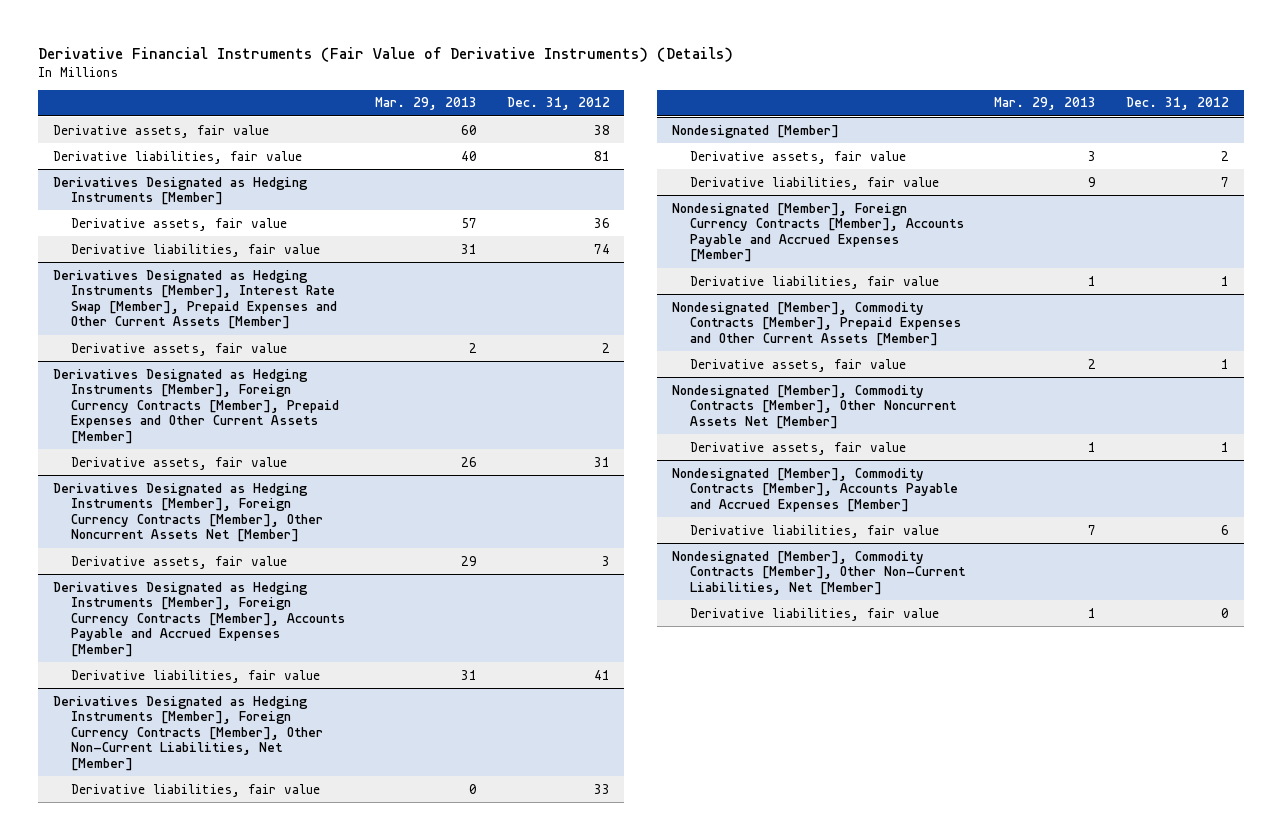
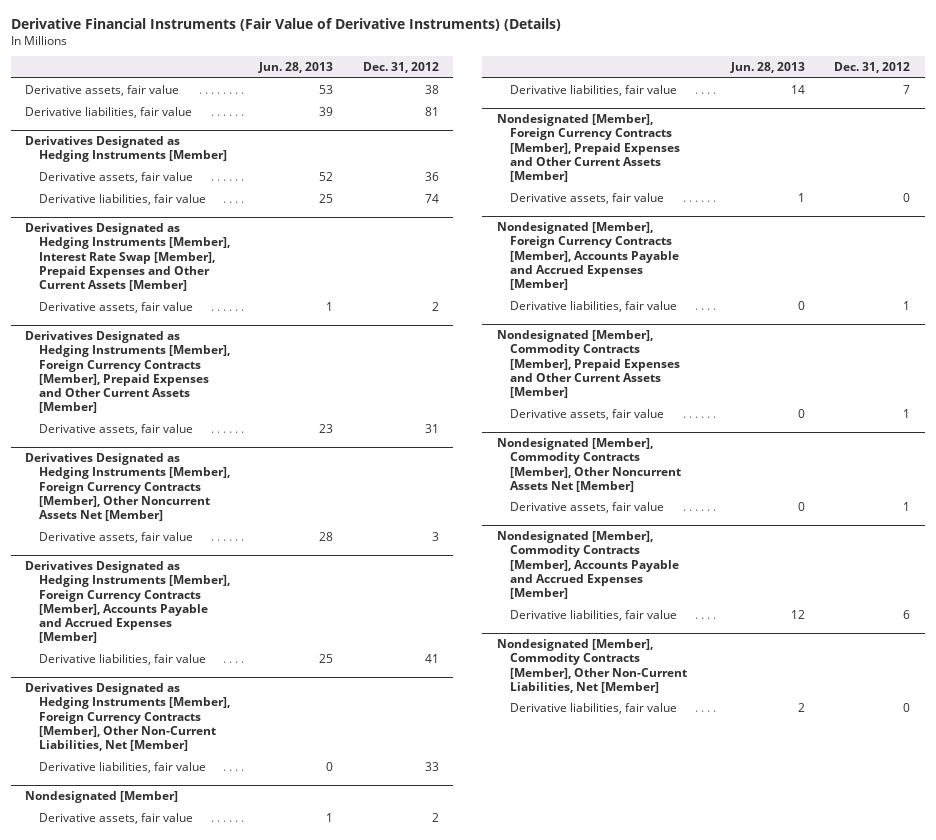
- | Mar. 29, 2013 | Dec. 31, 2012
+ | Jun. 28, 2013 | Dec. 31, 2012
+ Nondesignated [Member], Foreign Currency Contracts [Member], Prepaid Expenses and Other Current Assets [Member]
+ Derivative assets, fair value | 1 | 0

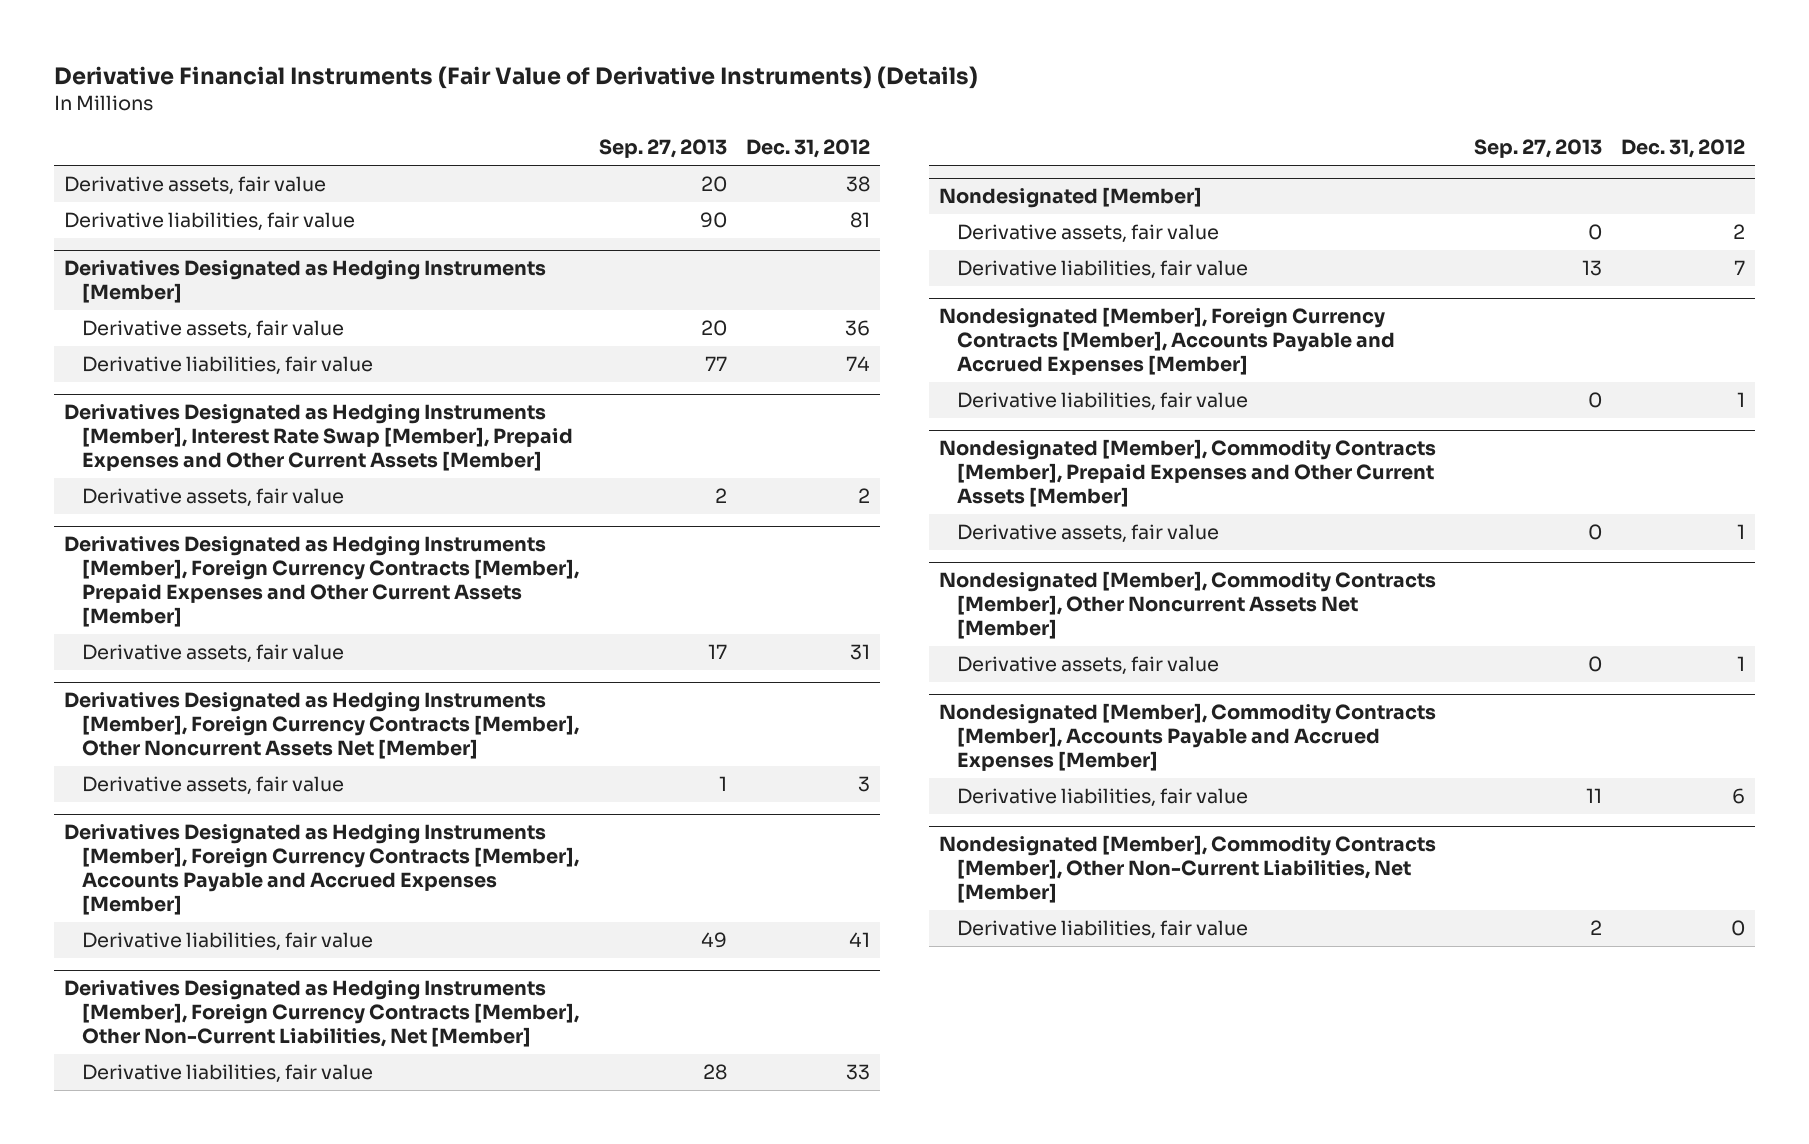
- | Jun. 28, 2013 | Dec. 31, 2012
+ | Sep. 27, 2013 | Dec. 31, 2012
- Nondesignated [Member], Foreign Currency Contracts [Member], Prepaid Expenses and Other Current Assets [Member]
- Derivative assets, fair value | 1 | 0

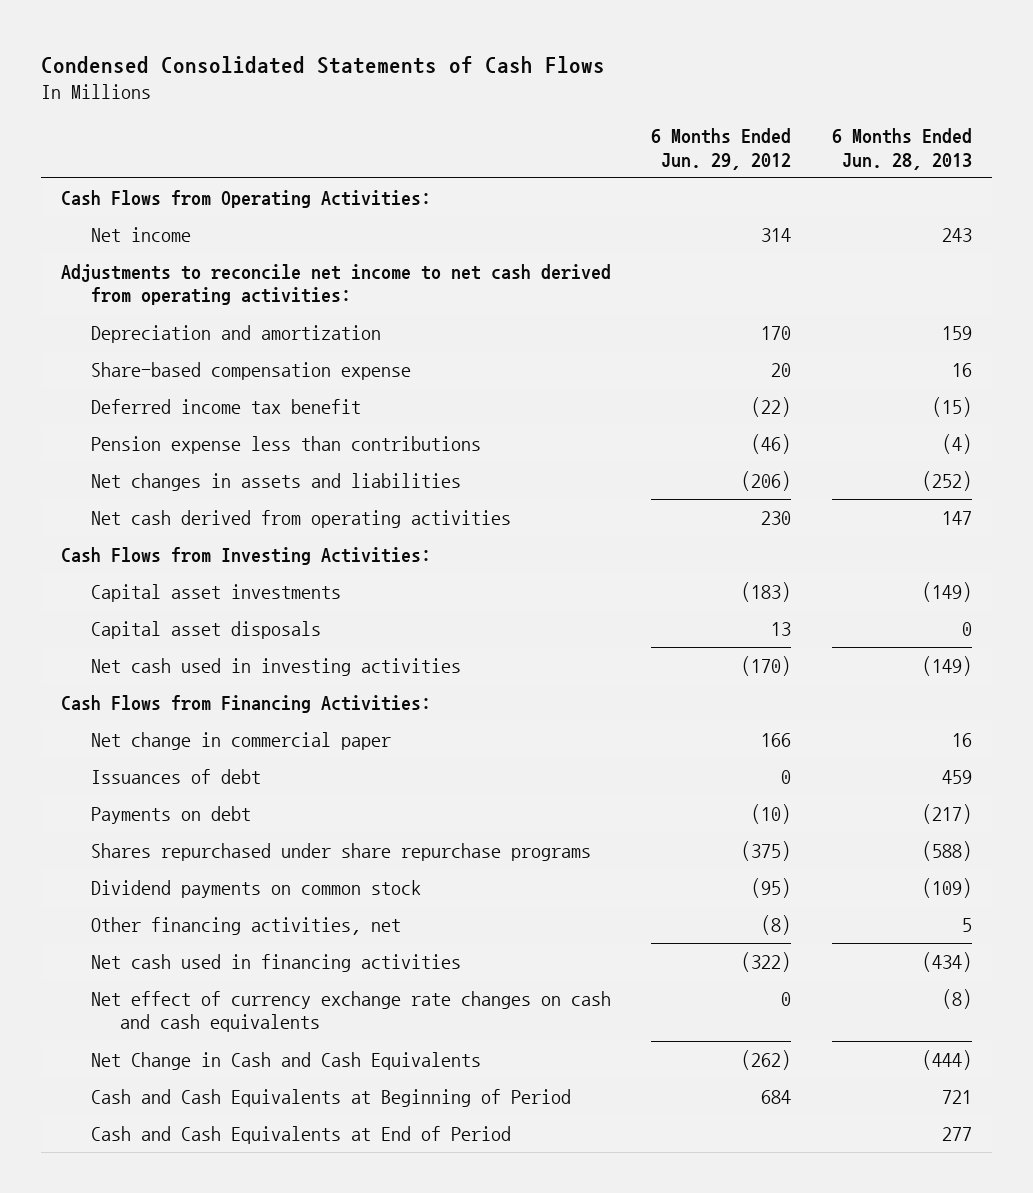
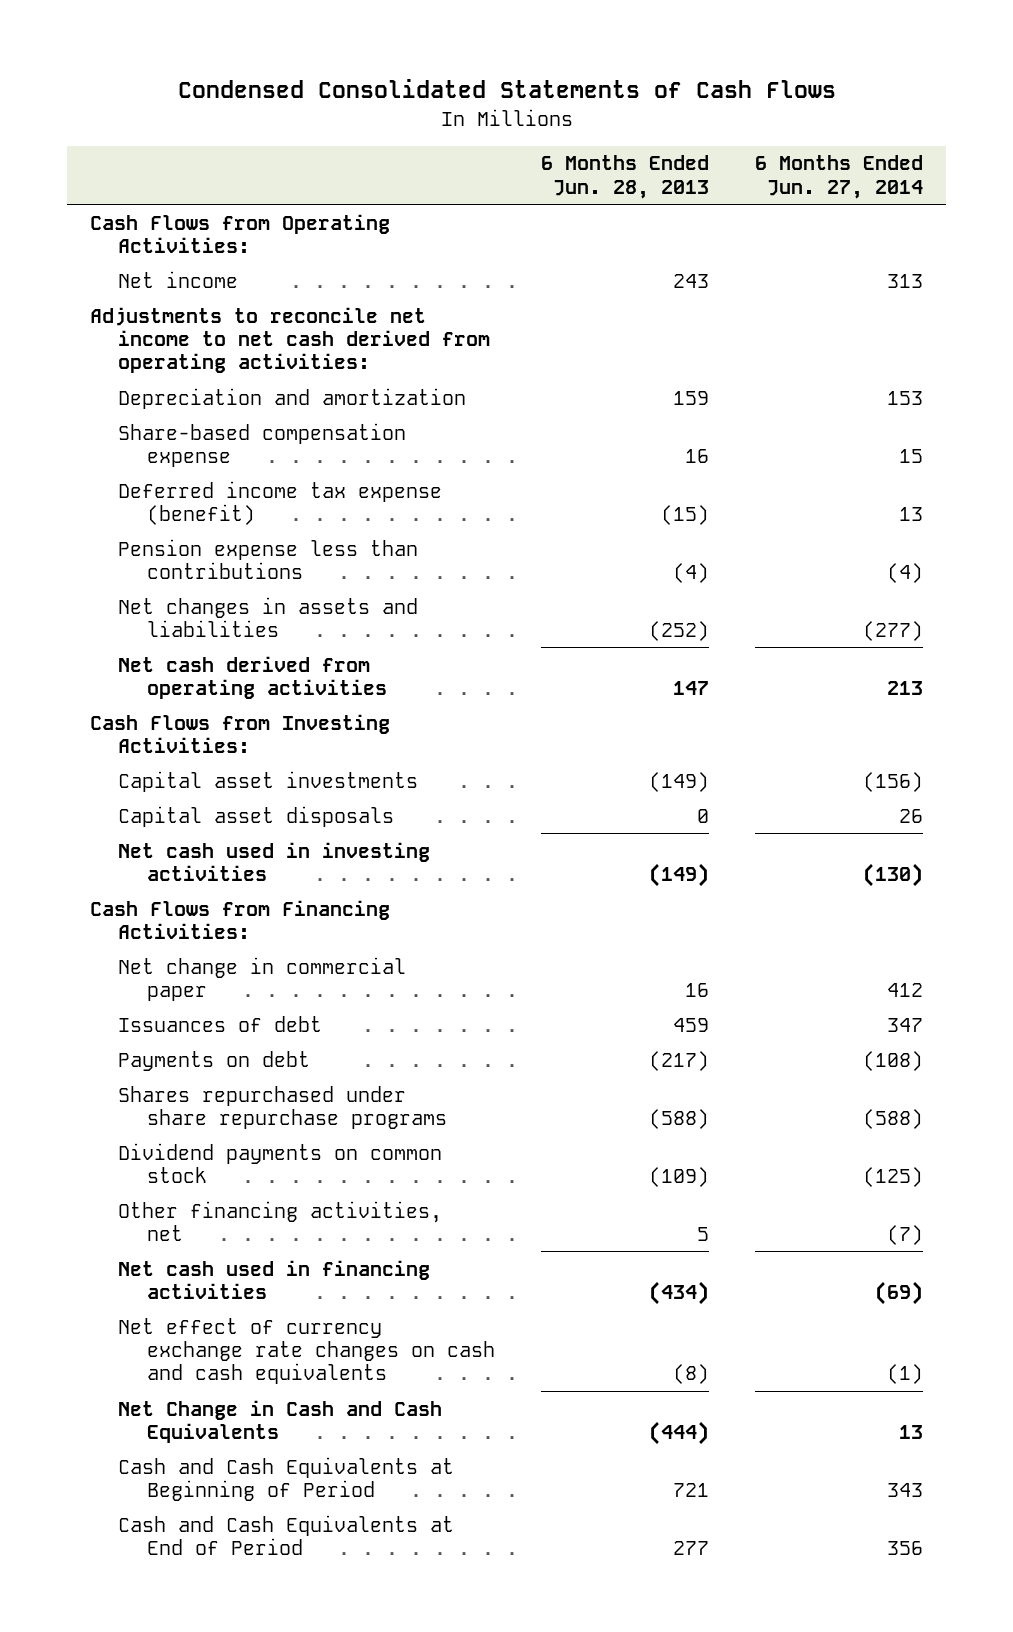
- | 6 Months Ended Jun. 29, 2012 | 6 Months Ended Jun. 28, 2013
+ | 6 Months Ended Jun. 28, 2013 | 6 Months Ended Jun. 27, 2014
- Deferred income tax benefit | (22) | (15)
+ Deferred income tax expense (benefit) | (15) | 13

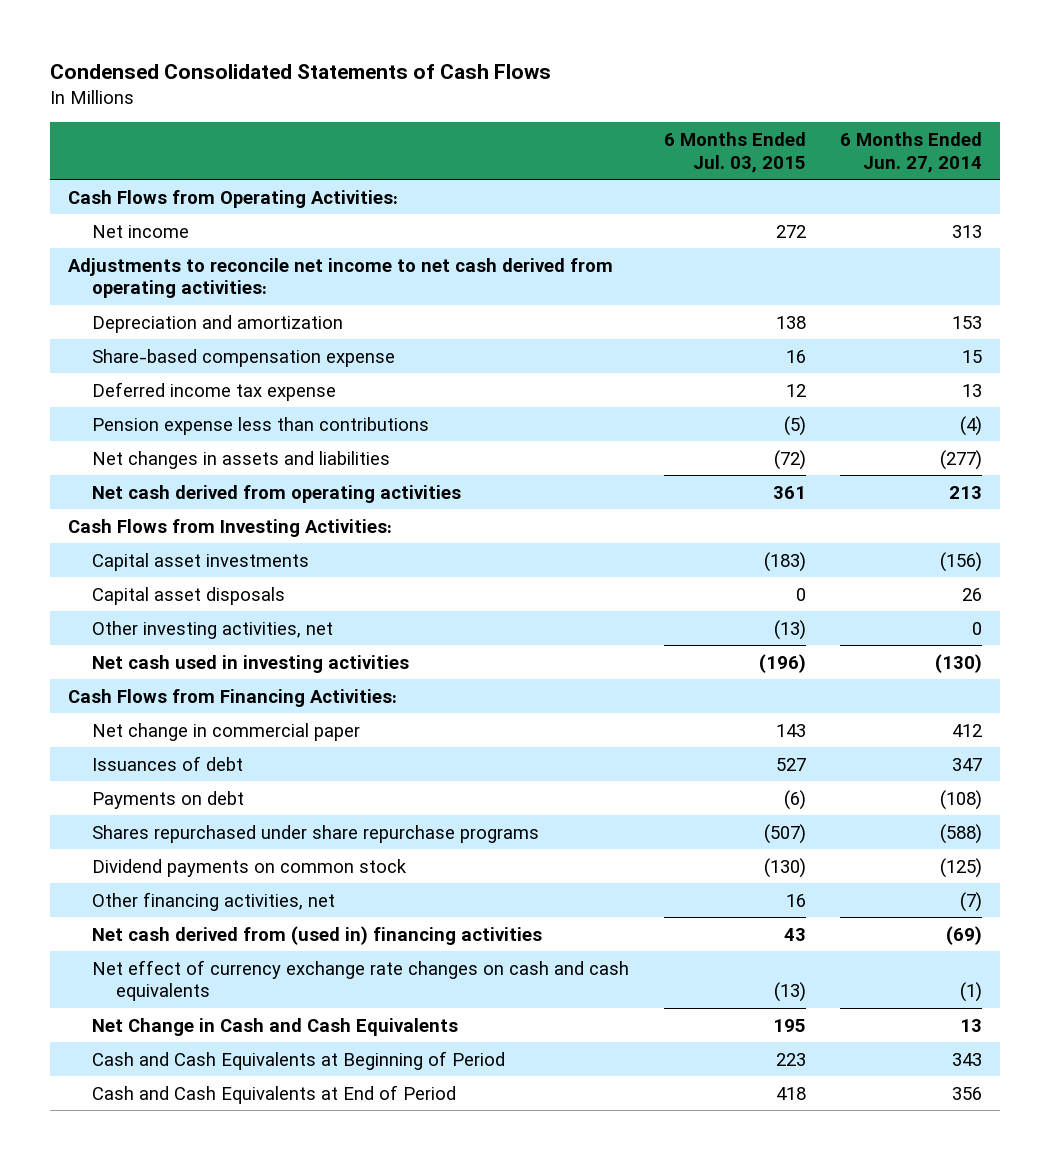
- | 6 Months Ended Jun. 28, 2013 | 6 Months Ended Jun. 27, 2014
+ | 6 Months Ended Jul. 03, 2015 | 6 Months Ended Jun. 27, 2014
- Deferred income tax expense (benefit) | (15) | 13
+ Deferred income tax expense | 12 | 13
+ Other investing activities, net | (13) | 0
- Net cash used in financing activities | (434) | (69)
+ Net cash derived from (used in) financing activities | 43 | (69)

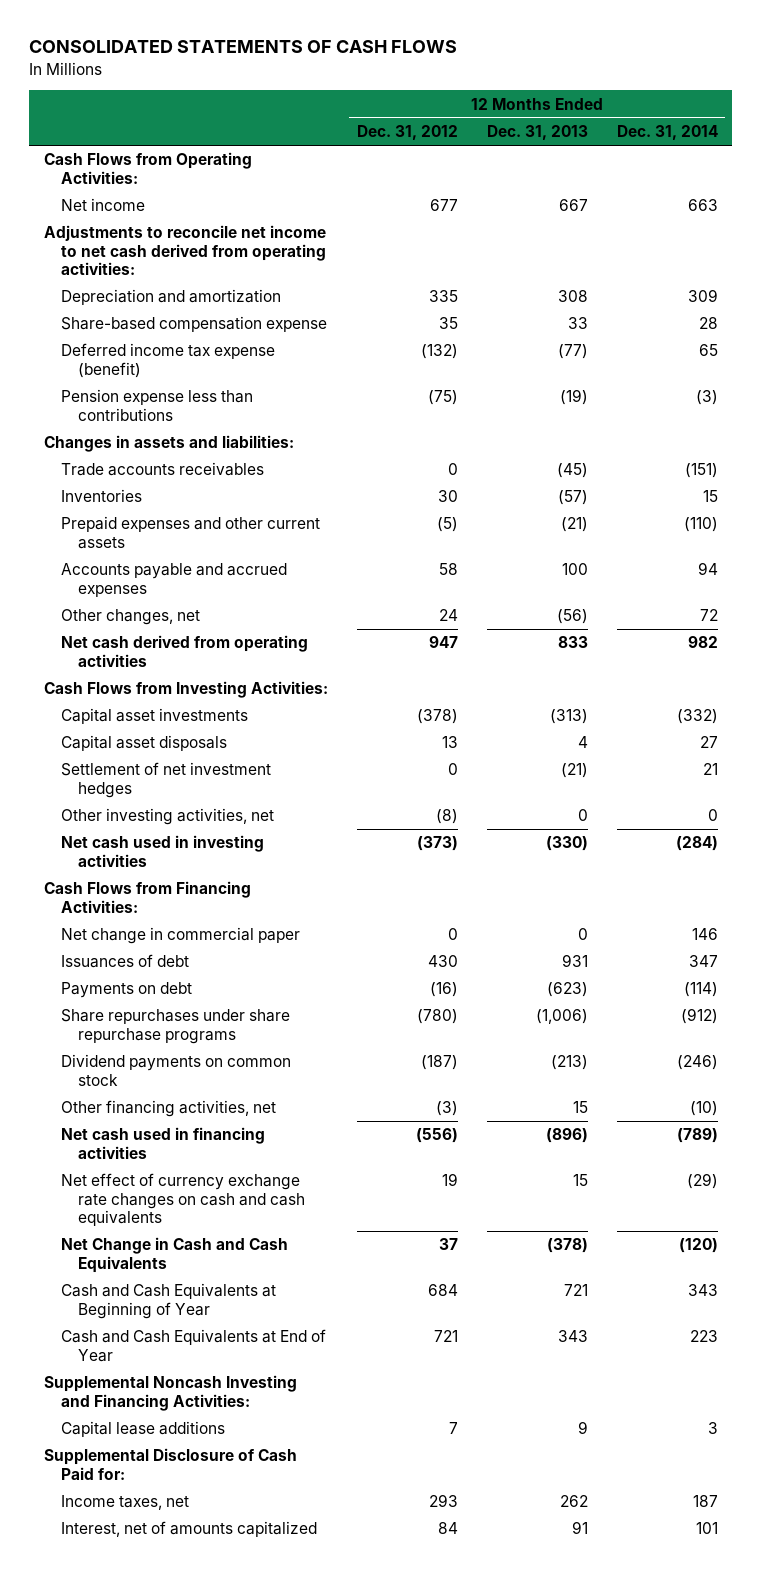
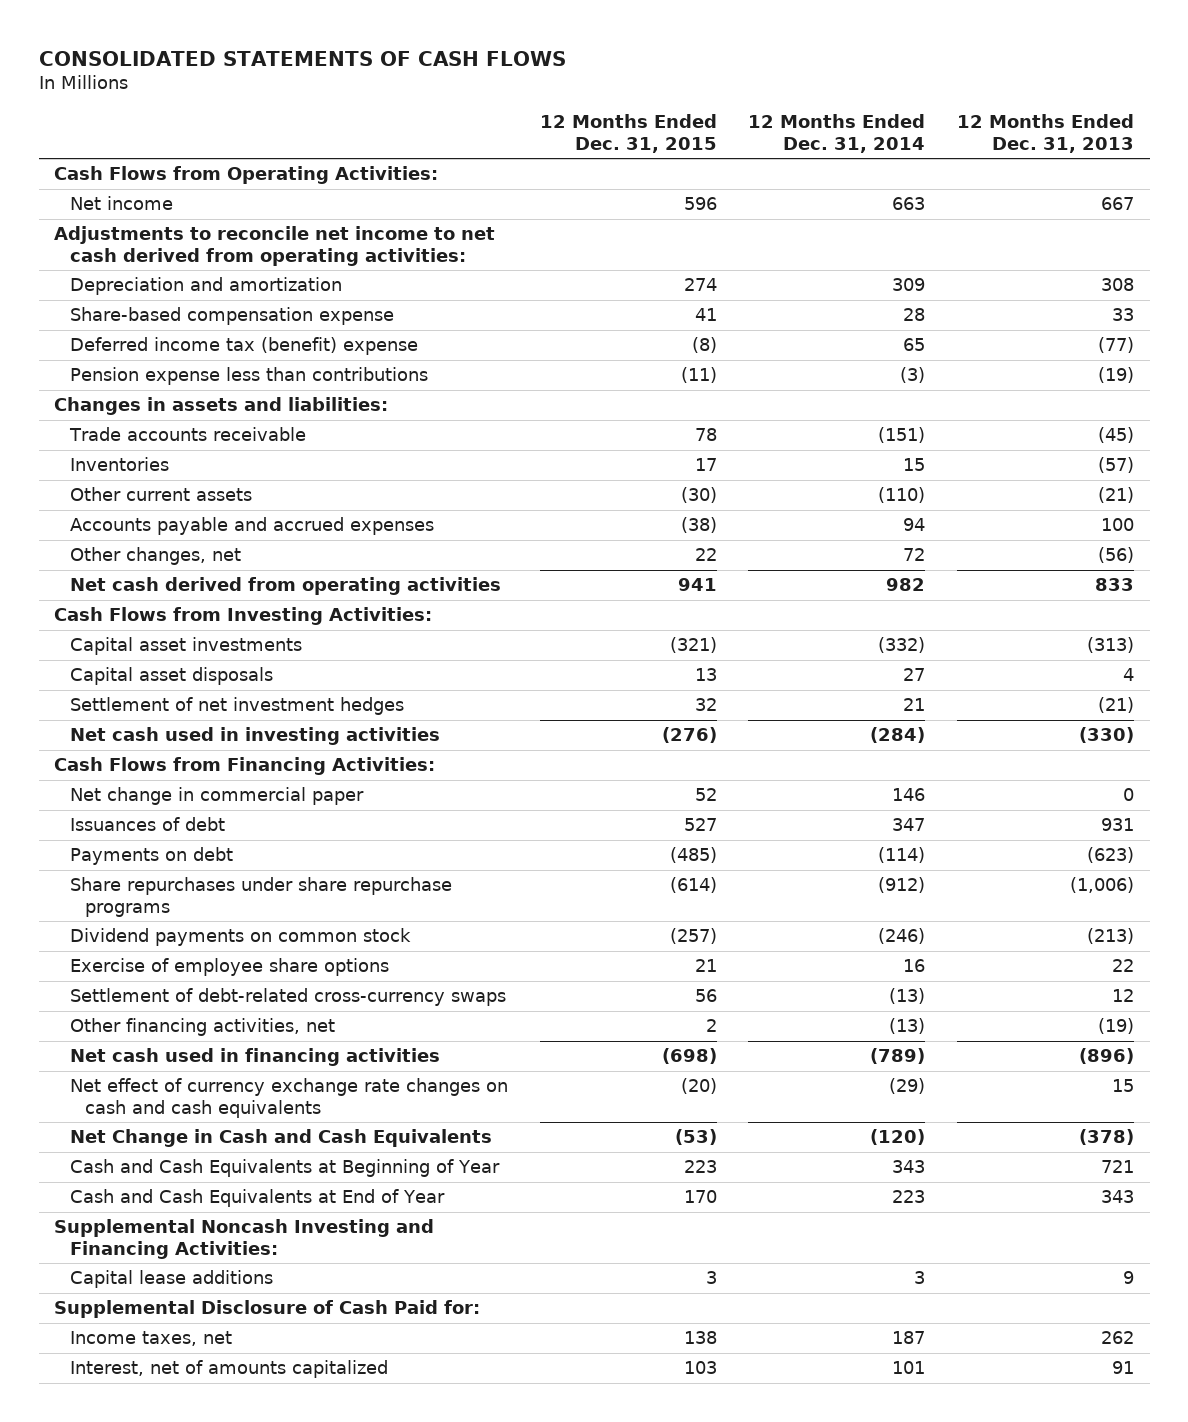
- | 12 Months Ended Dec. 31, 2012 | 12 Months Ended Dec. 31, 2013 | 12 Months Ended Dec. 31, 2014
+ | 12 Months Ended Dec. 31, 2015 | 12 Months Ended Dec. 31, 2014 | 12 Months Ended Dec. 31, 2013
- Deferred income tax expense (benefit) | (132) | (77) | 65
+ Deferred income tax (benefit) expense | (8) | 65 | (77)
- Trade accounts receivables | 0 | (45) | (151)
+ Trade accounts receivable | 78 | (151) | (45)
- Prepaid expenses and other current assets | (5) | (21) | (110)
+ Other current assets | (30) | (110) | (21)
- Other investing activities, net | (8) | 0 | 0
- Other financing activities, net | (3) | 15 | (10)
+ Exercise of employee share options | 21 | 16 | 22
+ Settlement of debt-related cross-currency swaps | 56 | (13) | 12
+ Other financing activities, net | 2 | (13) | (19)

